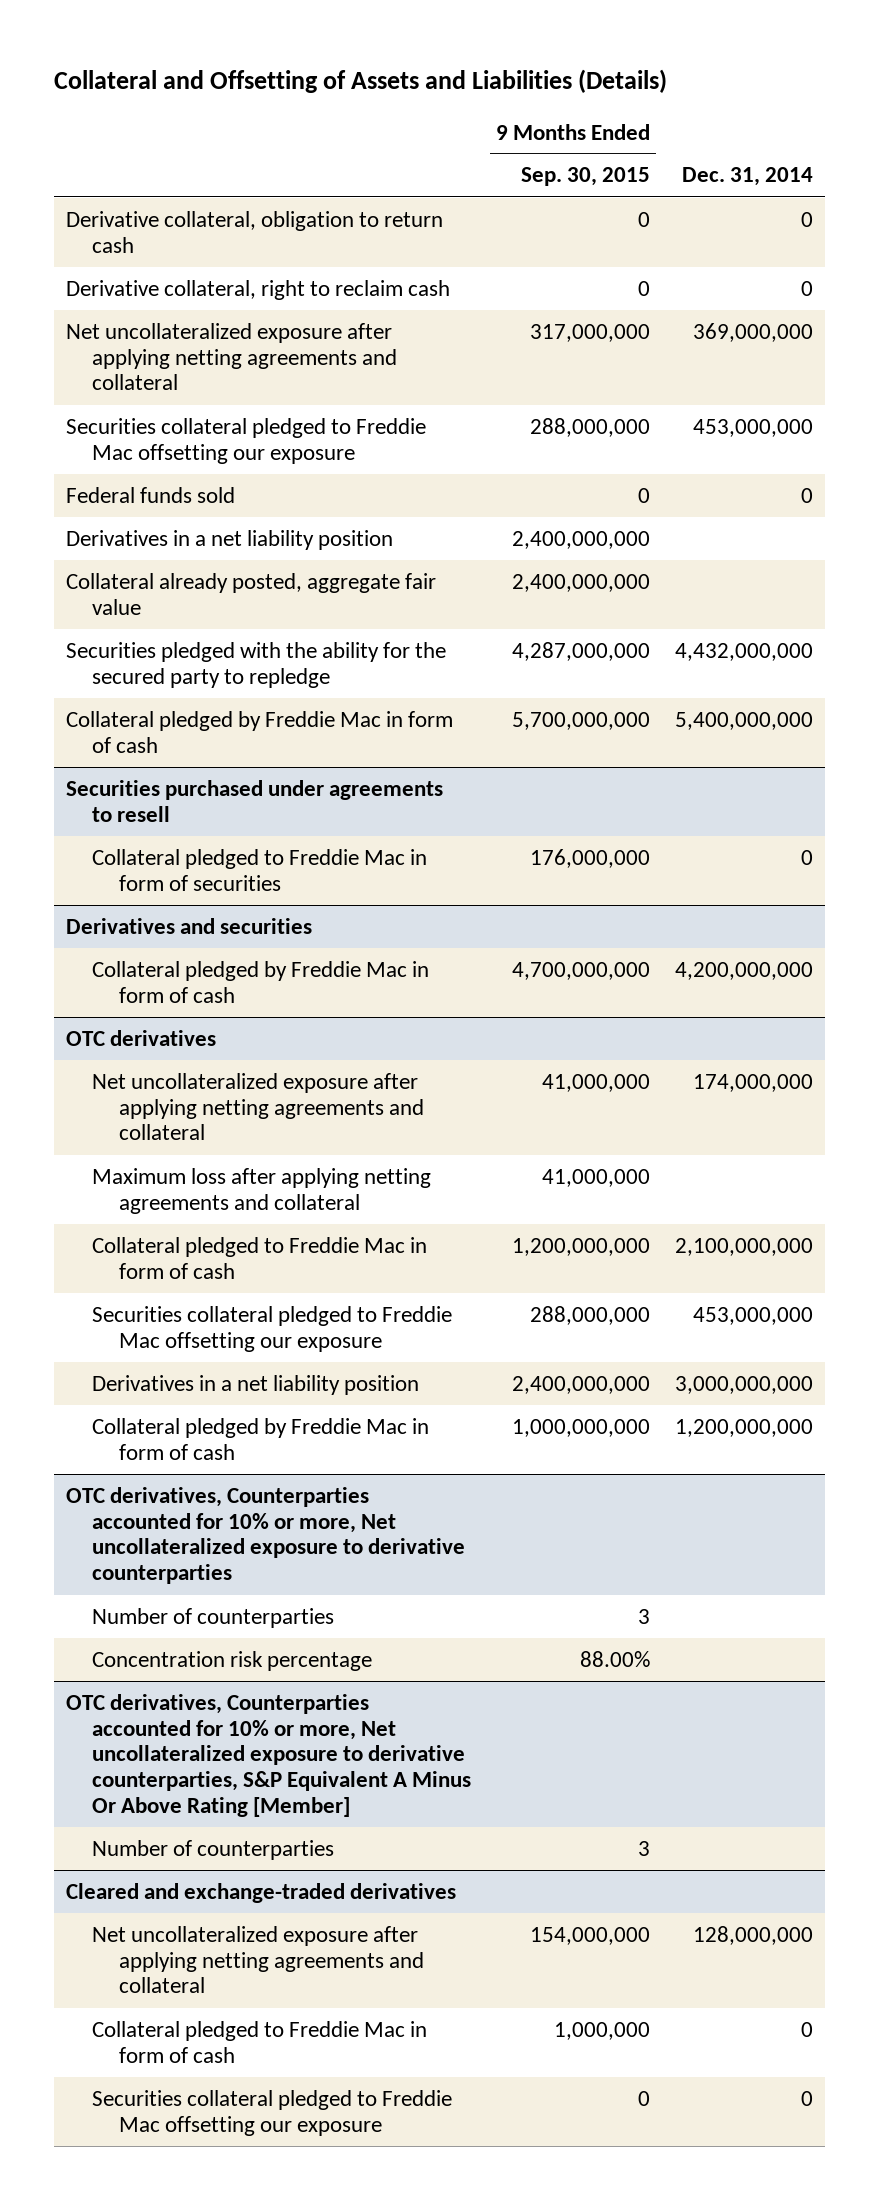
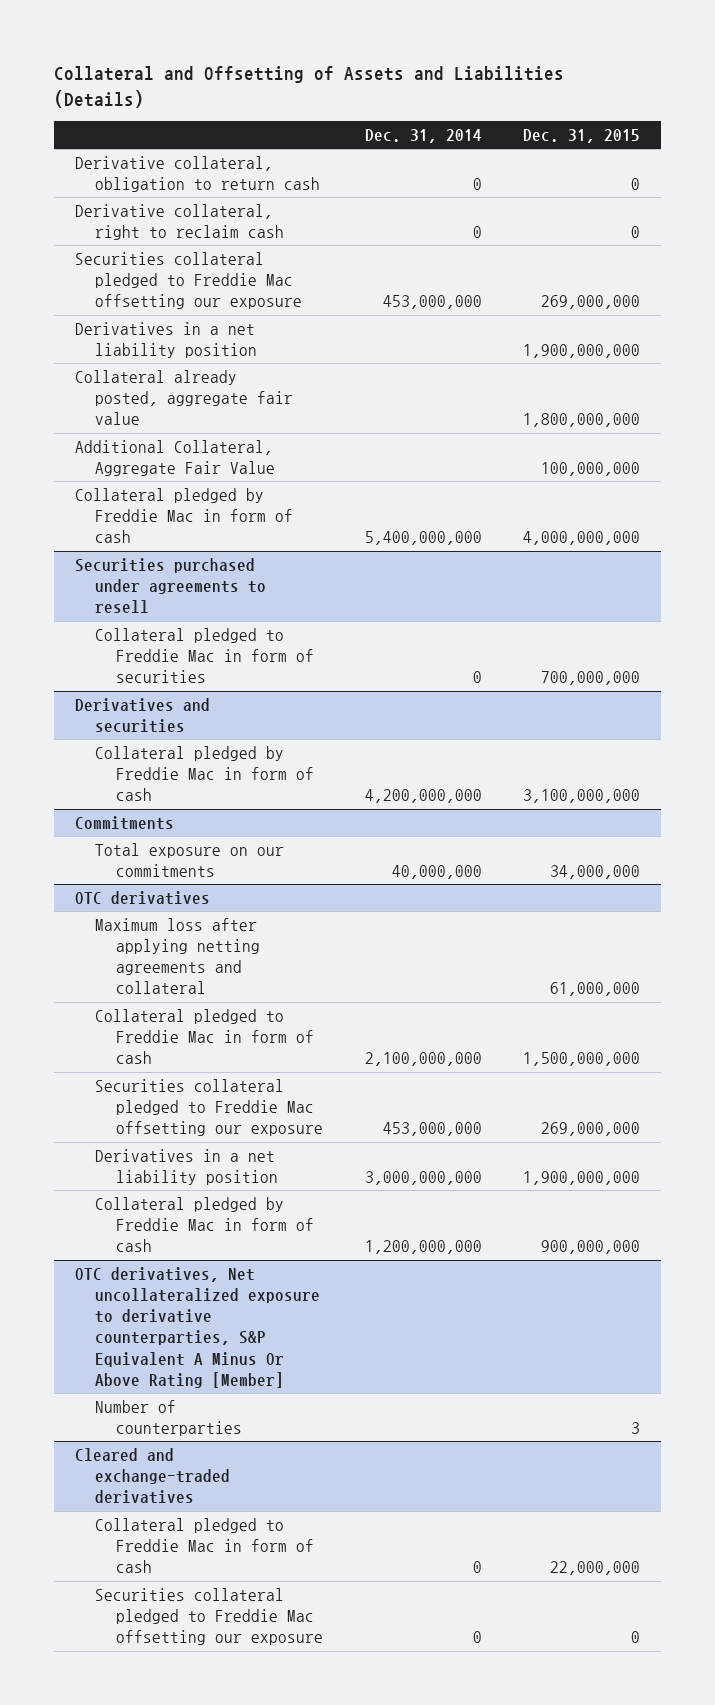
- | 9 Months Ended Sep. 30, 2015 | Dec. 31, 2014
+ | Dec. 31, 2014 | Dec. 31, 2015
- Net uncollateralized exposure after applying netting agreements and collateral | 317,000,000 | 369,000,000
- Federal funds sold | 0 | 0
- Securities pledged with the ability for the secured party to repledge | 4,287,000,000 | 4,432,000,000
+ Additional Collateral, Aggregate Fair Value | | 100,000,000
+ Commitments
+ Total exposure on our commitments | 40,000,000 | 34,000,000
@ OTC derivatives
- Net uncollateralized exposure after applying netting agreements and collateral | 41,000,000 | 174,000,000
- OTC derivatives, Counterparties accounted for 10% or more, Net uncollateralized exposure to derivative counterparties
- Number of counterparties | 3 |
- Concentration risk percentage | 88.00% |
- OTC derivatives, Counterparties accounted for 10% or more, Net uncollateralized exposure to derivative counterparties, S&P Equivalent A Minus Or Above Rating [Member]
+ OTC derivatives, Net uncollateralized exposure to derivative counterparties, S&P Equivalent A Minus Or Above Rating [Member]
@ Cleared and exchange-traded derivatives
- Net uncollateralized exposure after applying netting agreements and collateral | 154,000,000 | 128,000,000

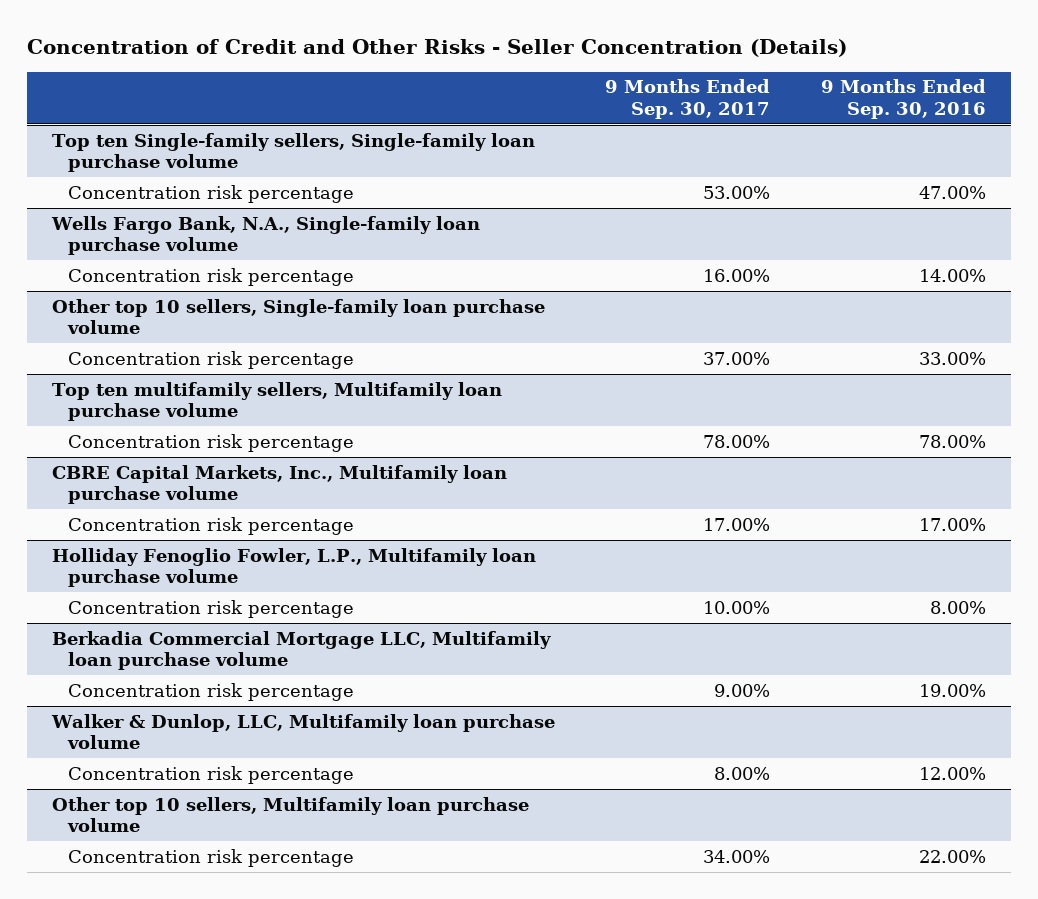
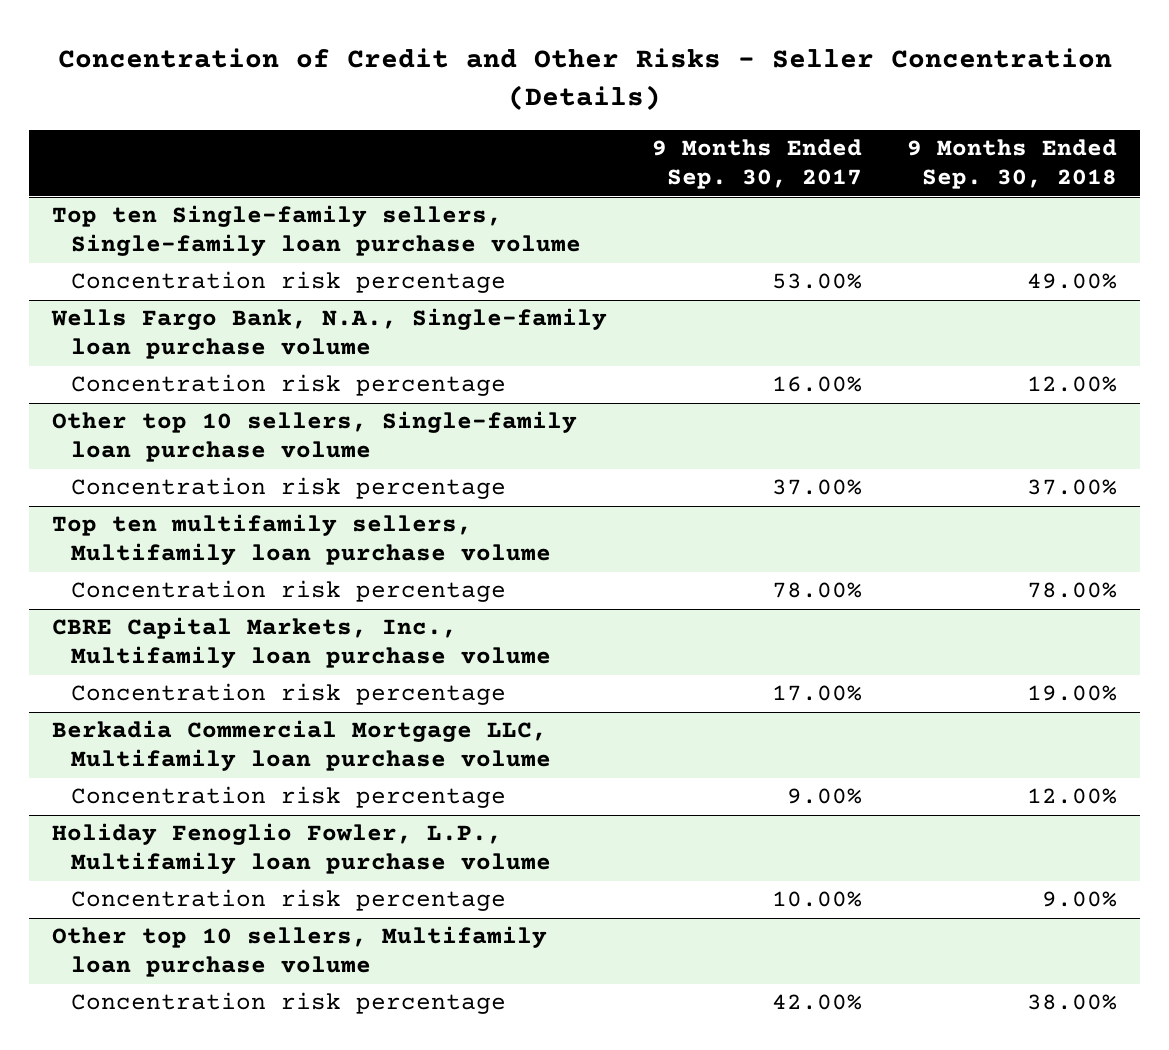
- | 9 Months Ended Sep. 30, 2017 | 9 Months Ended Sep. 30, 2016
+ | 9 Months Ended Sep. 30, 2017 | 9 Months Ended Sep. 30, 2018
- Holliday Fenoglio Fowler, L.P., Multifamily loan purchase volume
- Concentration risk percentage | 10.00% | 8.00%
- Walker & Dunlop, LLC, Multifamily loan purchase volume
- Concentration risk percentage | 8.00% | 12.00%
+ Holiday Fenoglio Fowler, L.P., Multifamily loan purchase volume
+ Concentration risk percentage | 10.00% | 9.00%
@ Other top 10 sellers, Multifamily loan purchase volume
- Concentration risk percentage | 34.00% | 22.00%
+ Concentration risk percentage | 42.00% | 38.00%

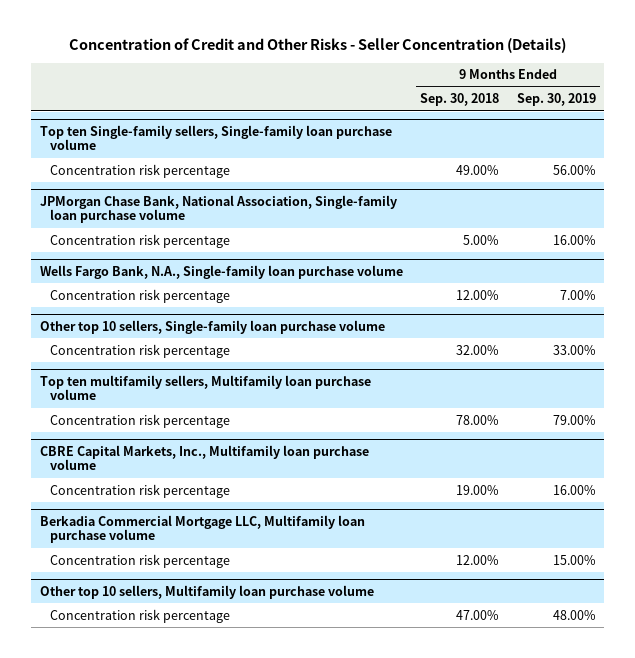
- | 9 Months Ended Sep. 30, 2017 | 9 Months Ended Sep. 30, 2018
+ | 9 Months Ended Sep. 30, 2018 | 9 Months Ended Sep. 30, 2019
+ JPMorgan Chase Bank, National Association, Single-family loan purchase volume
+ Concentration risk percentage | 5.00% | 16.00%
@ Other top 10 sellers, Single-family loan purchase volume
- Concentration risk percentage | 37.00% | 37.00%
+ Concentration risk percentage | 32.00% | 33.00%
- Holiday Fenoglio Fowler, L.P., Multifamily loan purchase volume
- Concentration risk percentage | 10.00% | 9.00%
@ Other top 10 sellers, Multifamily loan purchase volume
- Concentration risk percentage | 42.00% | 38.00%
+ Concentration risk percentage | 47.00% | 48.00%

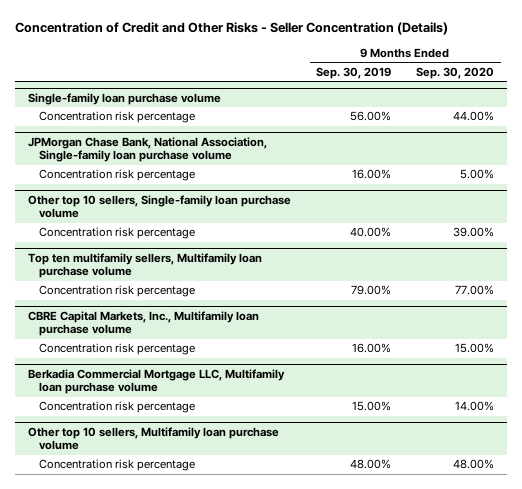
- | 9 Months Ended Sep. 30, 2018 | 9 Months Ended Sep. 30, 2019
+ | 9 Months Ended Sep. 30, 2019 | 9 Months Ended Sep. 30, 2020
- Top ten Single-family sellers, Single-family loan purchase volume
+ Single-family loan purchase volume
- Wells Fargo Bank, N.A., Single-family loan purchase volume
- Concentration risk percentage | 12.00% | 7.00%
@ Other top 10 sellers, Single-family loan purchase volume
- Concentration risk percentage | 32.00% | 33.00%
+ Concentration risk percentage | 40.00% | 39.00%

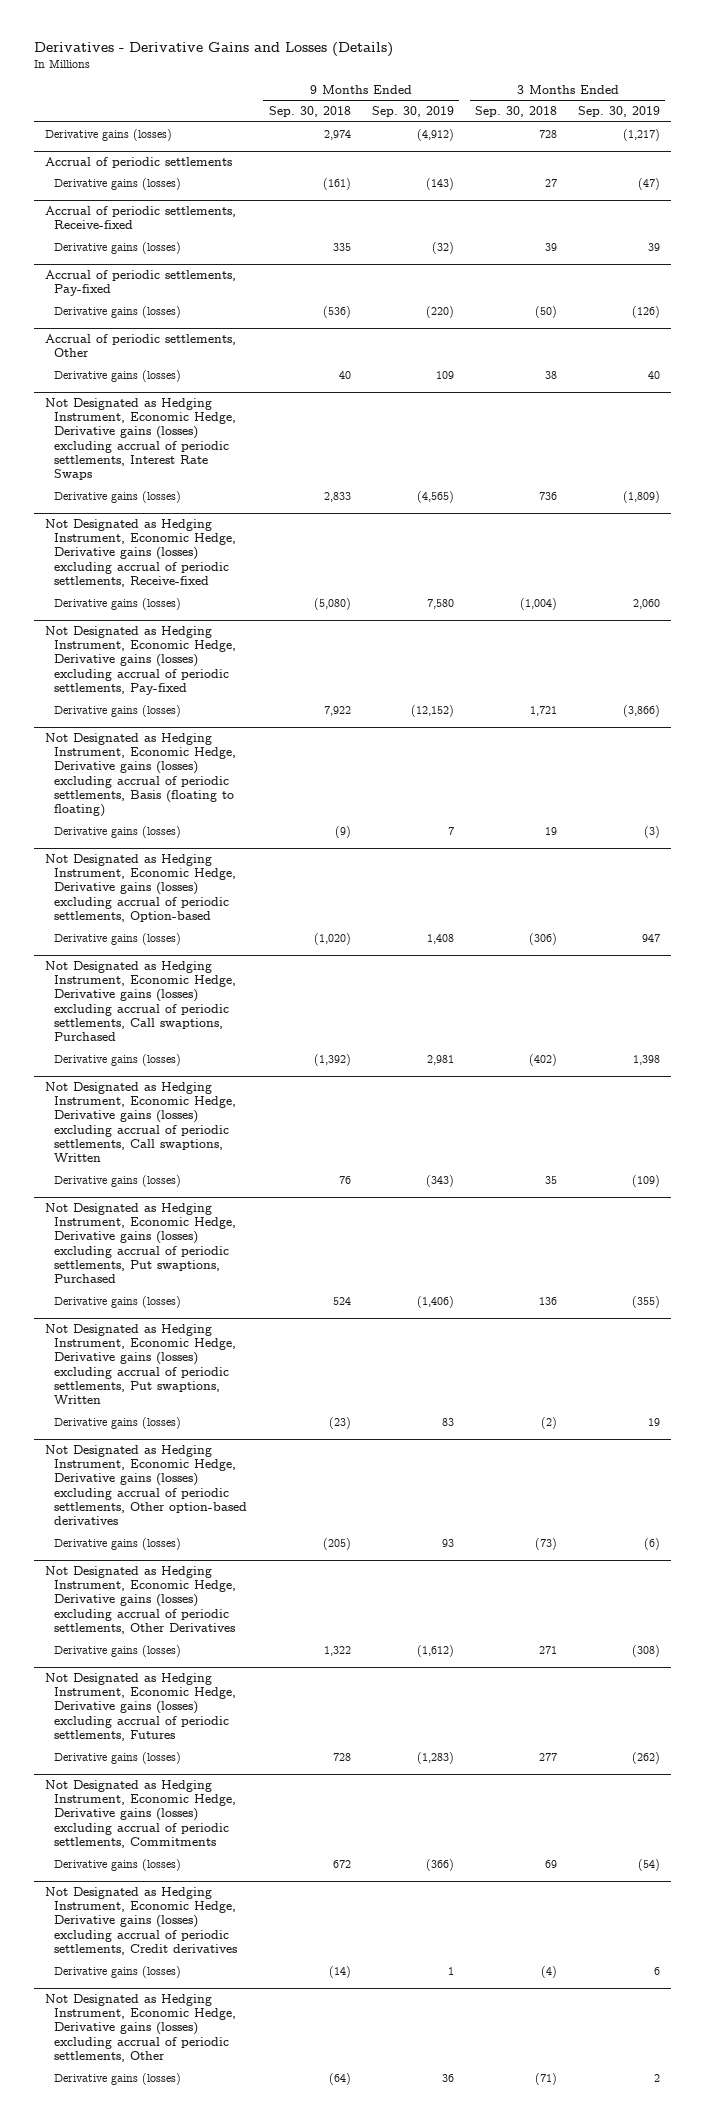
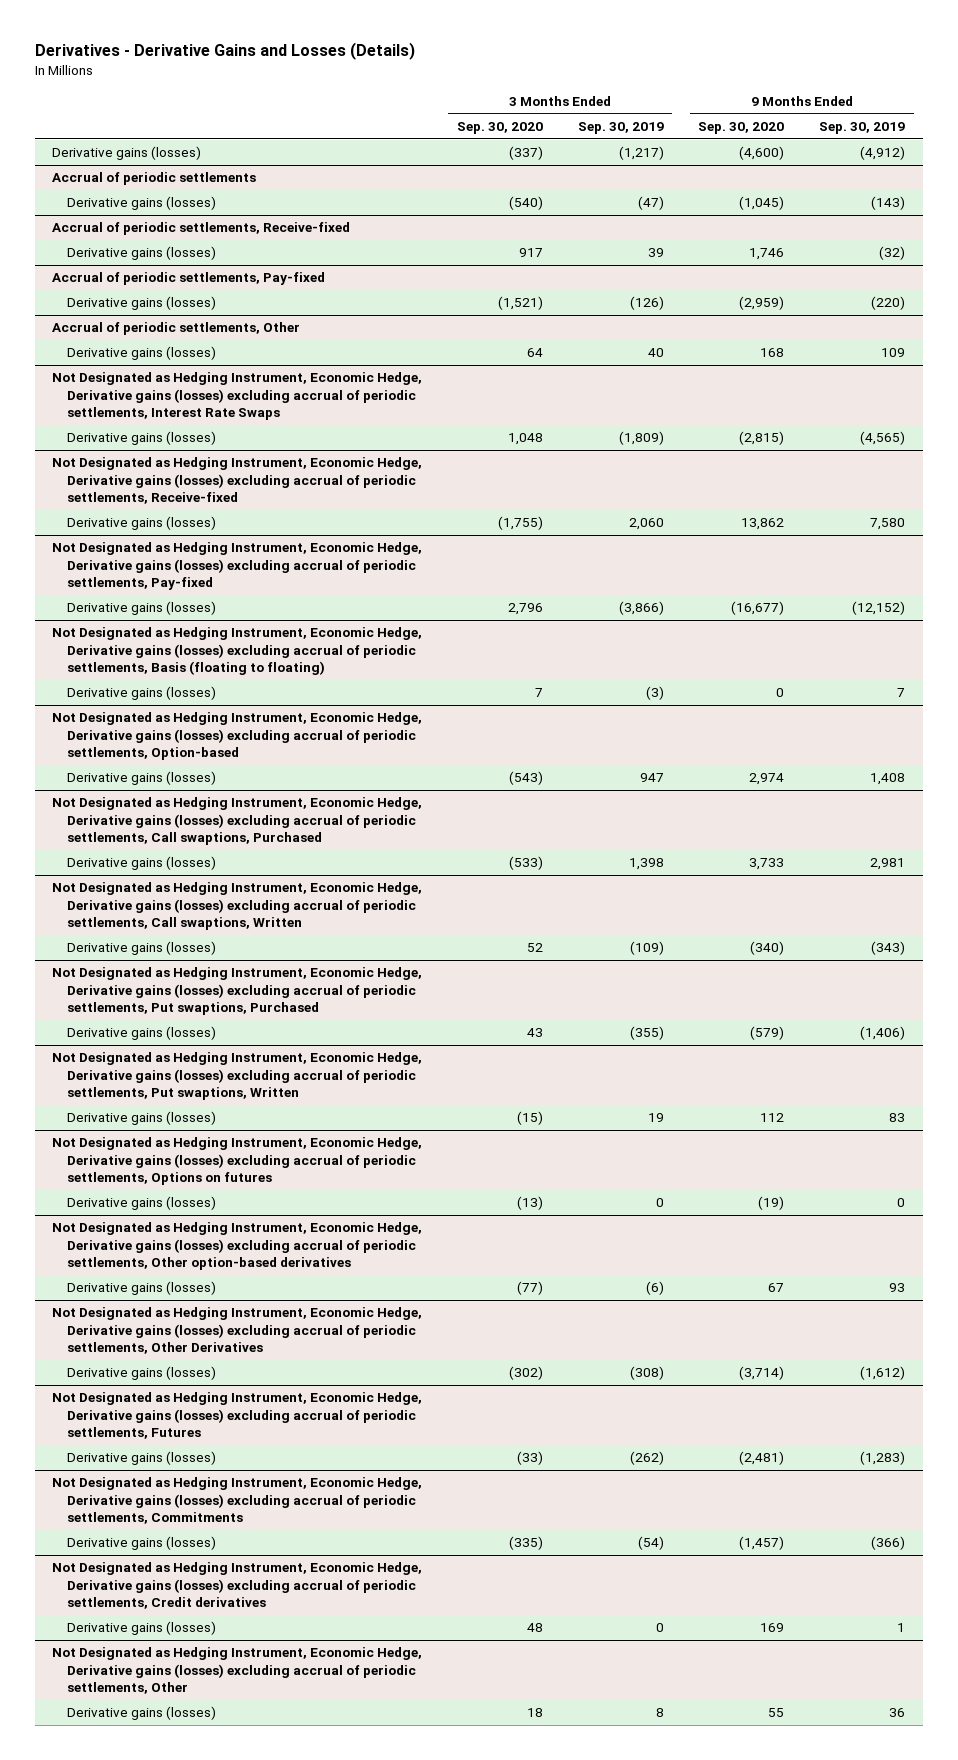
- | 9 Months Ended Sep. 30, 2018 | 9 Months Ended Sep. 30, 2019 | 3 Months Ended Sep. 30, 2018 | 3 Months Ended Sep. 30, 2019
+ | 3 Months Ended Sep. 30, 2020 | 3 Months Ended Sep. 30, 2019 | 9 Months Ended Sep. 30, 2020 | 9 Months Ended Sep. 30, 2019
+ Not Designated as Hedging Instrument, Economic Hedge, Derivative gains (losses) excluding accrual of periodic settlements, Options on futures
+ Derivative gains (losses) | (13) | 0 | (19) | 0
@ Not Designated as Hedging Instrument, Economic Hedge, Derivative gains (losses) excluding accrual of periodic settlements, Credit derivatives
- Derivative gains (losses) | (14) | 1 | (4) | 6
+ Derivative gains (losses) | 48 | 0 | 169 | 1
@ Not Designated as Hedging Instrument, Economic Hedge, Derivative gains (losses) excluding accrual of periodic settlements, Other
- Derivative gains (losses) | (64) | 36 | (71) | 2
+ Derivative gains (losses) | 18 | 8 | 55 | 36

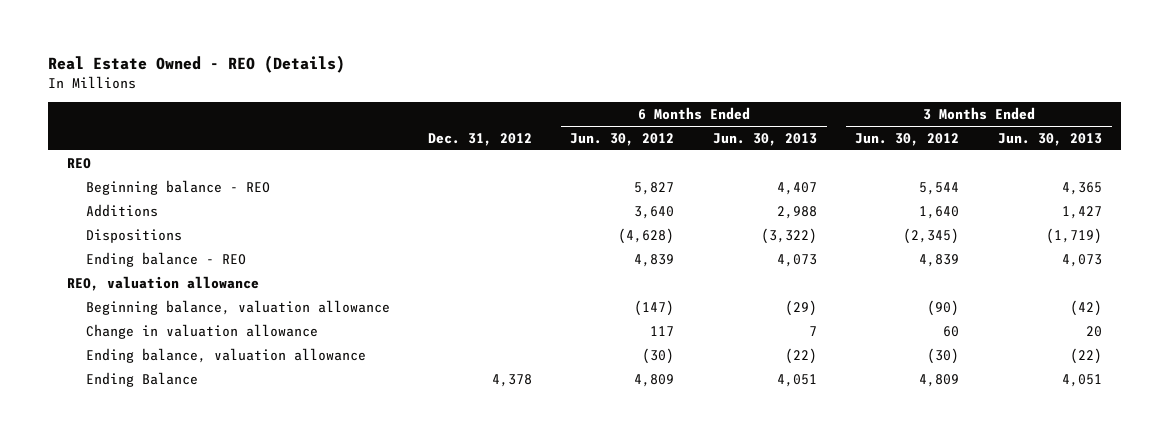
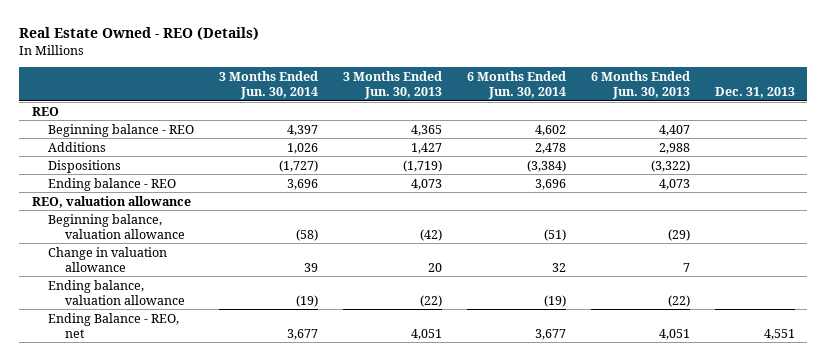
- | Dec. 31, 2012 | 6 Months Ended Jun. 30, 2012 | 6 Months Ended Jun. 30, 2013 | 3 Months Ended Jun. 30, 2012 | 3 Months Ended Jun. 30, 2013
+ | 3 Months Ended Jun. 30, 2014 | 3 Months Ended Jun. 30, 2013 | 6 Months Ended Jun. 30, 2014 | 6 Months Ended Jun. 30, 2013 | Dec. 31, 2013
- Ending Balance | 4,378 | 4,809 | 4,051 | 4,809 | 4,051
+ Ending Balance - REO, net | 3,677 | 4,051 | 3,677 | 4,051 | 4,551

